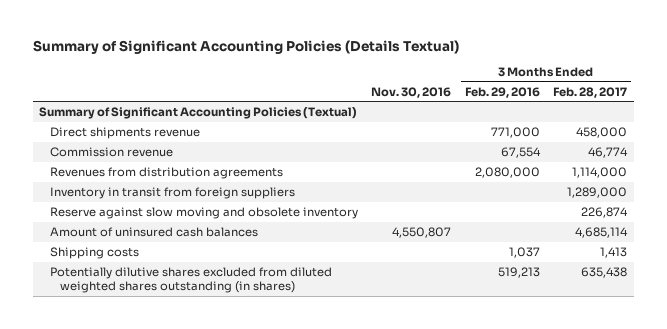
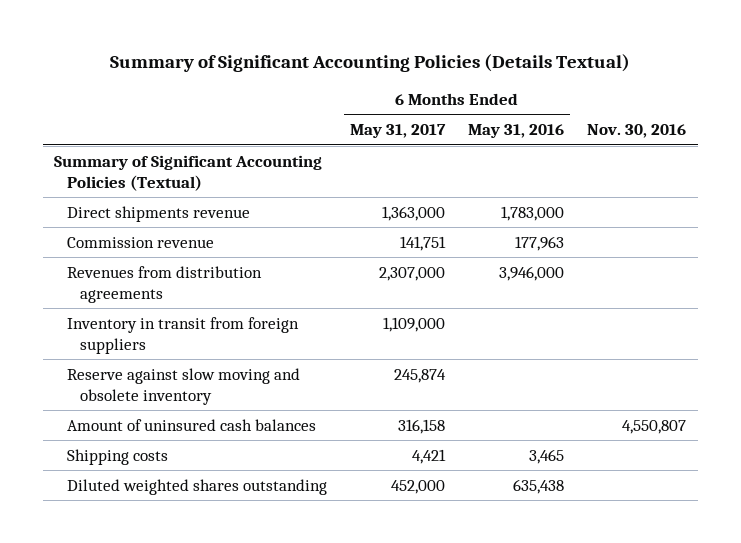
- | Nov. 30, 2016 | 3 Months Ended Feb. 29, 2016 | 3 Months Ended Feb. 28, 2017
+ | 6 Months Ended May 31, 2017 | 6 Months Ended May 31, 2016 | Nov. 30, 2016
- Potentially dilutive shares excluded from diluted weighted shares outstanding (in shares) | | 519,213 | 635,438
+ Diluted weighted shares outstanding | 452,000 | 635,438 |

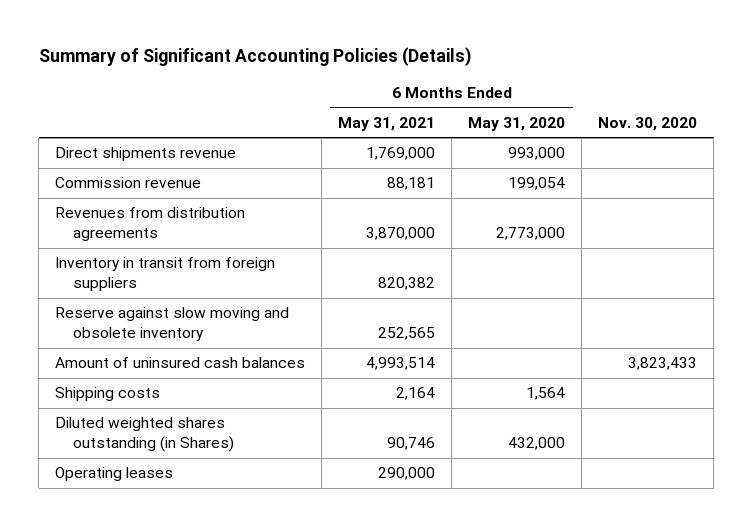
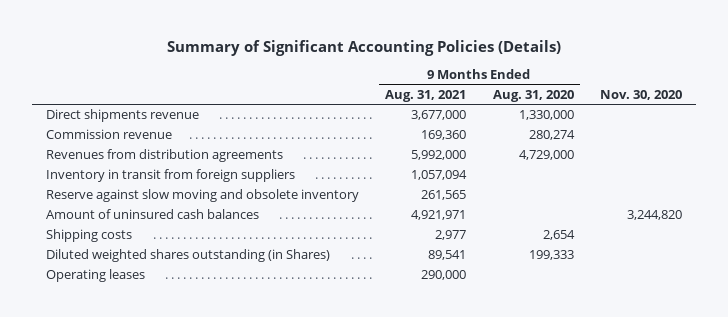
- | 6 Months Ended May 31, 2021 | 6 Months Ended May 31, 2020 | Nov. 30, 2020
+ | 9 Months Ended Aug. 31, 2021 | 9 Months Ended Aug. 31, 2020 | Nov. 30, 2020
- Amount of uninsured cash balances | 4,993,514 | | 3,823,433
+ Amount of uninsured cash balances | 4,921,971 | | 3,244,820

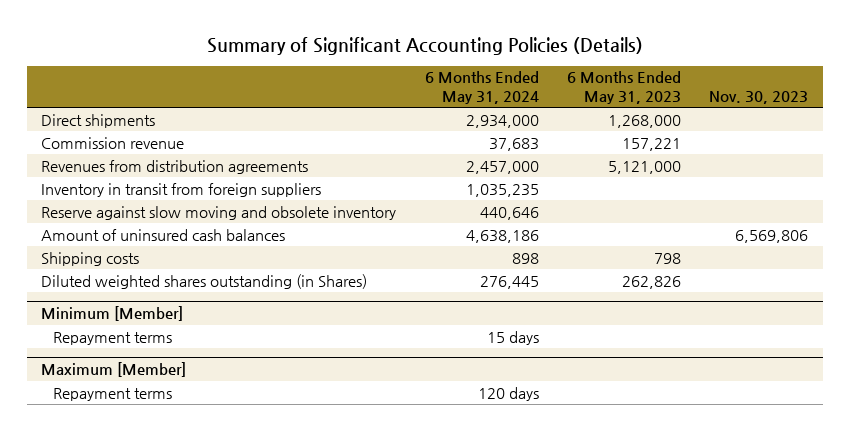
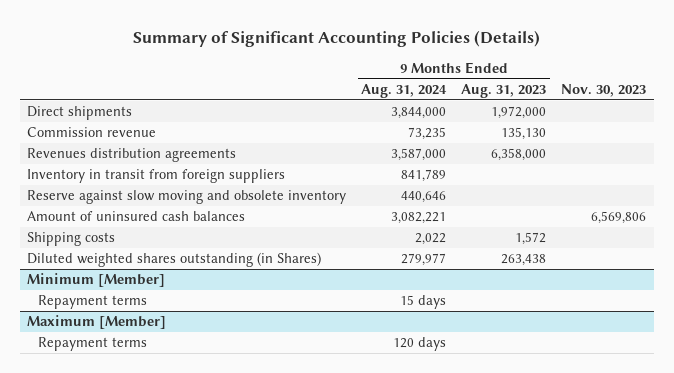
- | 6 Months Ended May 31, 2024 | 6 Months Ended May 31, 2023 | Nov. 30, 2023
+ | 9 Months Ended Aug. 31, 2024 | 9 Months Ended Aug. 31, 2023 | Nov. 30, 2023
- Revenues from distribution agreements | 2,457,000 | 5,121,000 |
+ Revenues distribution agreements | 3,587,000 | 6,358,000 |

